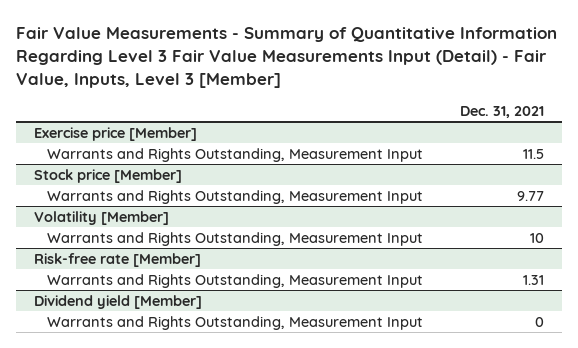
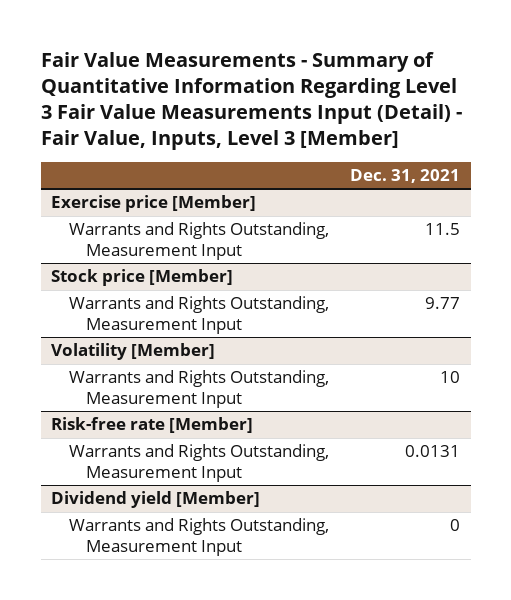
@ Risk-free rate [Member]
- Warrants and Rights Outstanding, Measurement Input | 1.31
+ Warrants and Rights Outstanding, Measurement Input | 0.0131

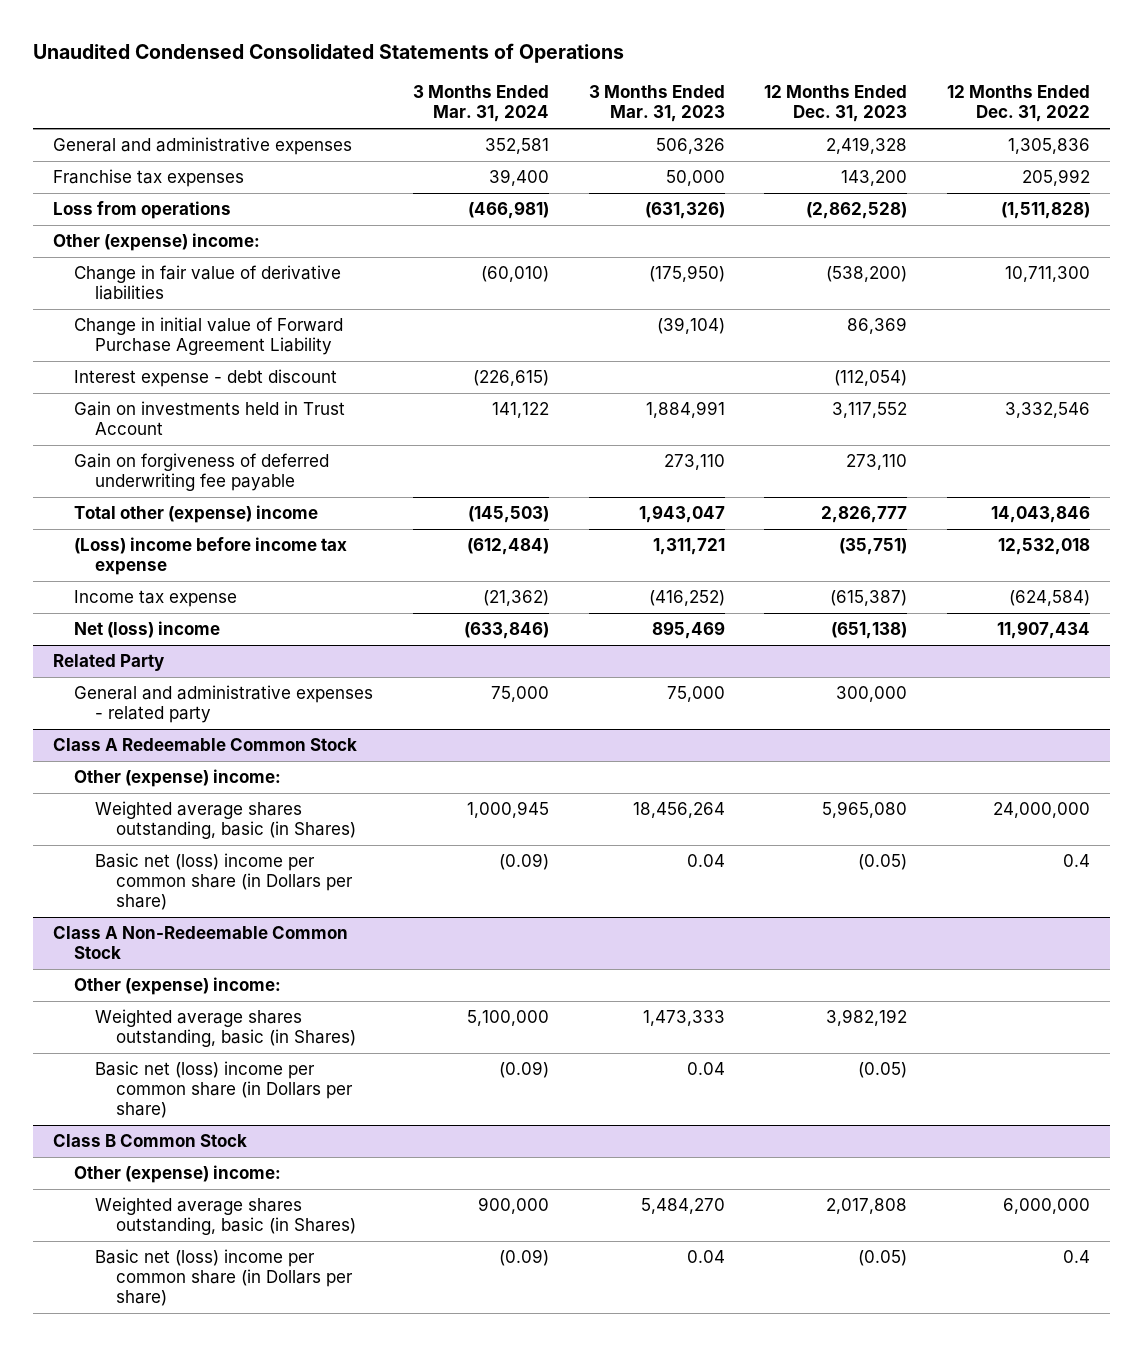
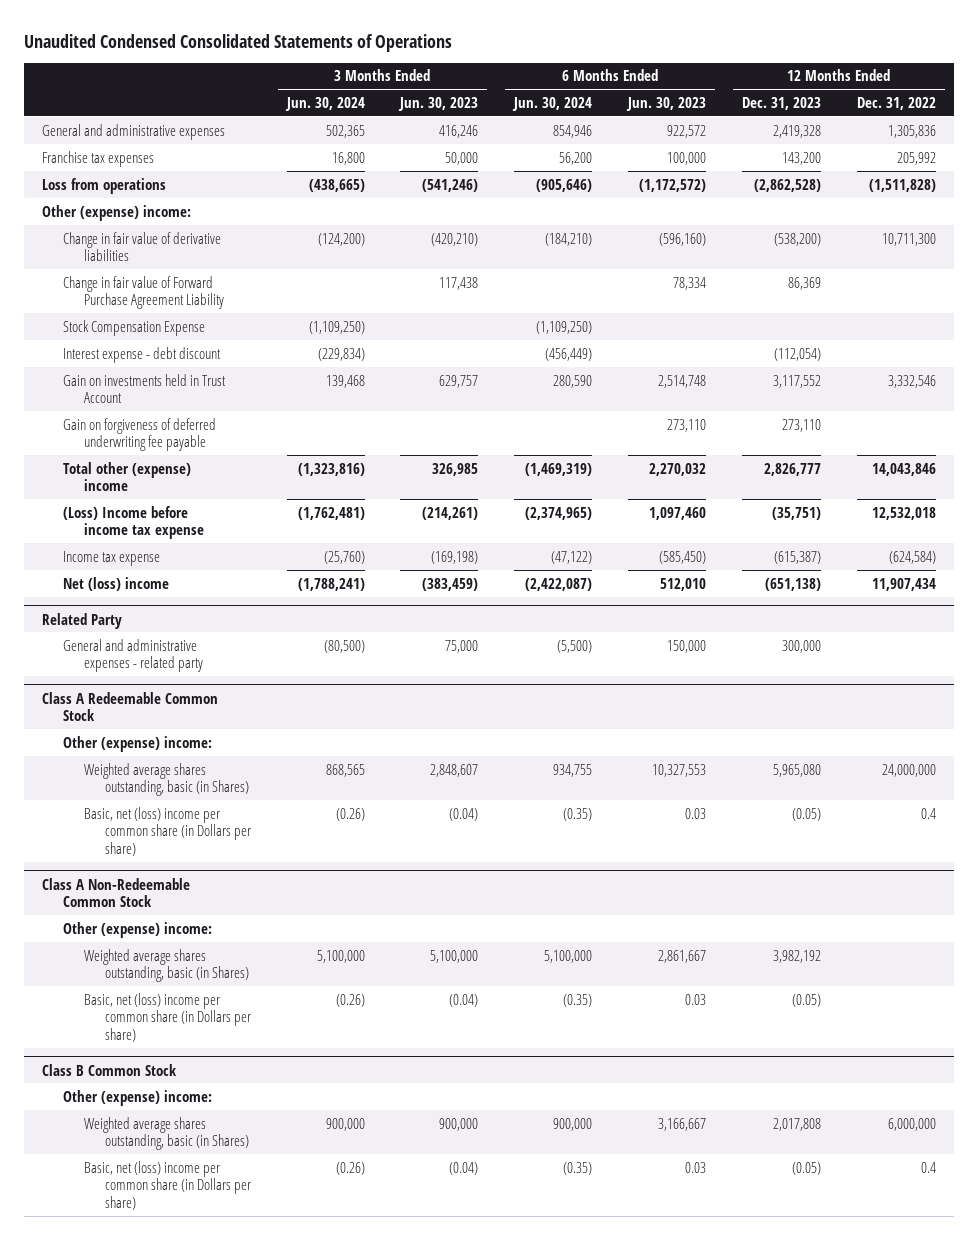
- | 3 Months Ended Mar. 31, 2024 | 3 Months Ended Mar. 31, 2023 | 12 Months Ended Dec. 31, 2023 | 12 Months Ended Dec. 31, 2022
+ | 3 Months Ended Jun. 30, 2024 | 3 Months Ended Jun. 30, 2023 | 6 Months Ended Jun. 30, 2024 | 6 Months Ended Jun. 30, 2023 | 12 Months Ended Dec. 31, 2023 | 12 Months Ended Dec. 31, 2022
- Change in initial value of Forward Purchase Agreement Liability | | (39,104) | 86,369 |
+ Change in fair value of Forward Purchase Agreement Liability | | 117,438 | | 78,334 | 86,369 |
+ Stock Compensation Expense | (1,109,250) | | (1,109,250) | | |
- (Loss) income before income tax expense | (612,484) | 1,311,721 | (35,751) | 12,532,018
+ (Loss) Income before income tax expense | (1,762,481) | (214,261) | (2,374,965) | 1,097,460 | (35,751) | 12,532,018
@ Class A Redeemable Common Stock
- Basic net (loss) income per common share (in Dollars per share) | (0.09) | 0.04 | (0.05) | 0.4
+ Basic, net (loss) income per common share (in Dollars per share) | (0.26) | (0.04) | (0.35) | 0.03 | (0.05) | 0.4
@ Class A Non-Redeemable Common Stock
- Basic net (loss) income per common share (in Dollars per share) | (0.09) | 0.04 | (0.05) |
+ Basic, net (loss) income per common share (in Dollars per share) | (0.26) | (0.04) | (0.35) | 0.03 | (0.05) |
@ Class B Common Stock
- Basic net (loss) income per common share (in Dollars per share) | (0.09) | 0.04 | (0.05) | 0.4
+ Basic, net (loss) income per common share (in Dollars per share) | (0.26) | (0.04) | (0.35) | 0.03 | (0.05) | 0.4

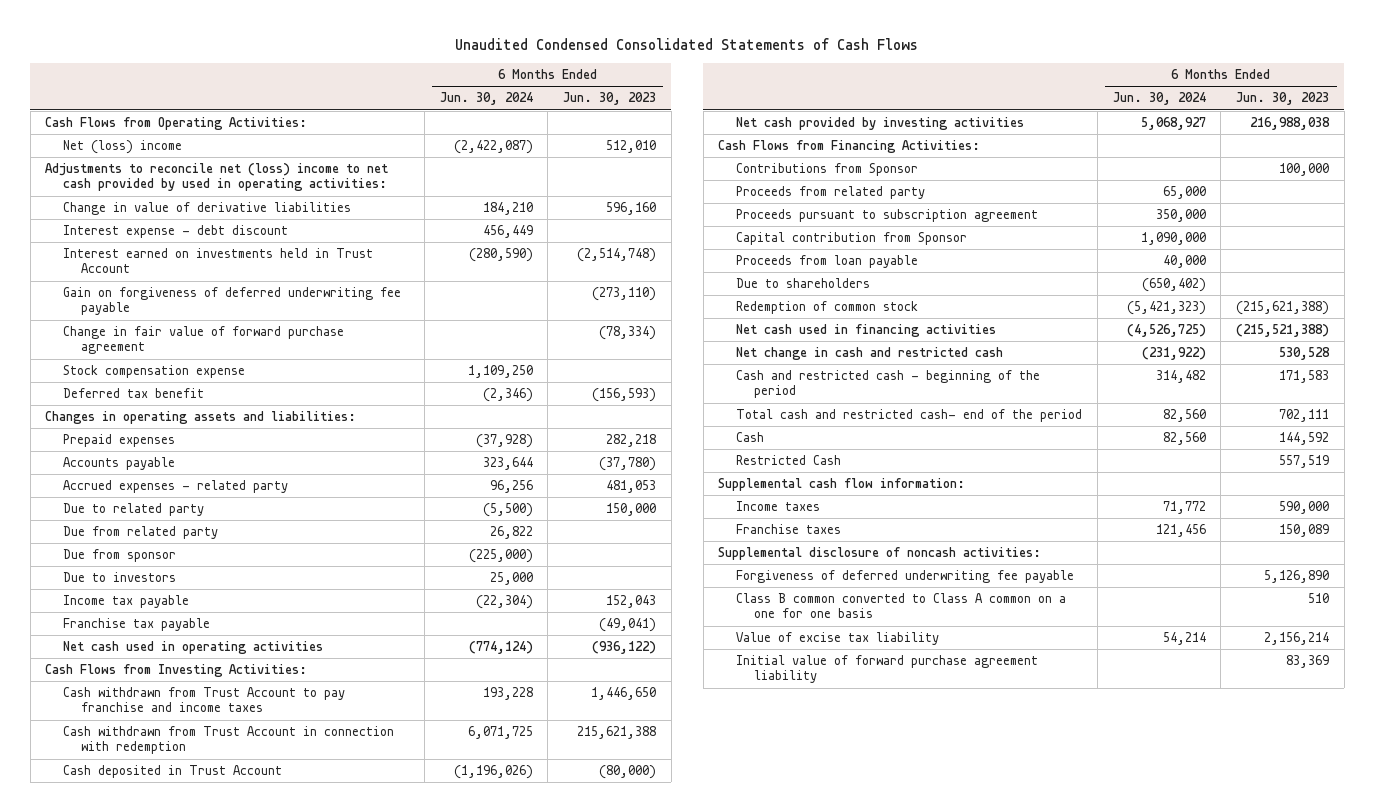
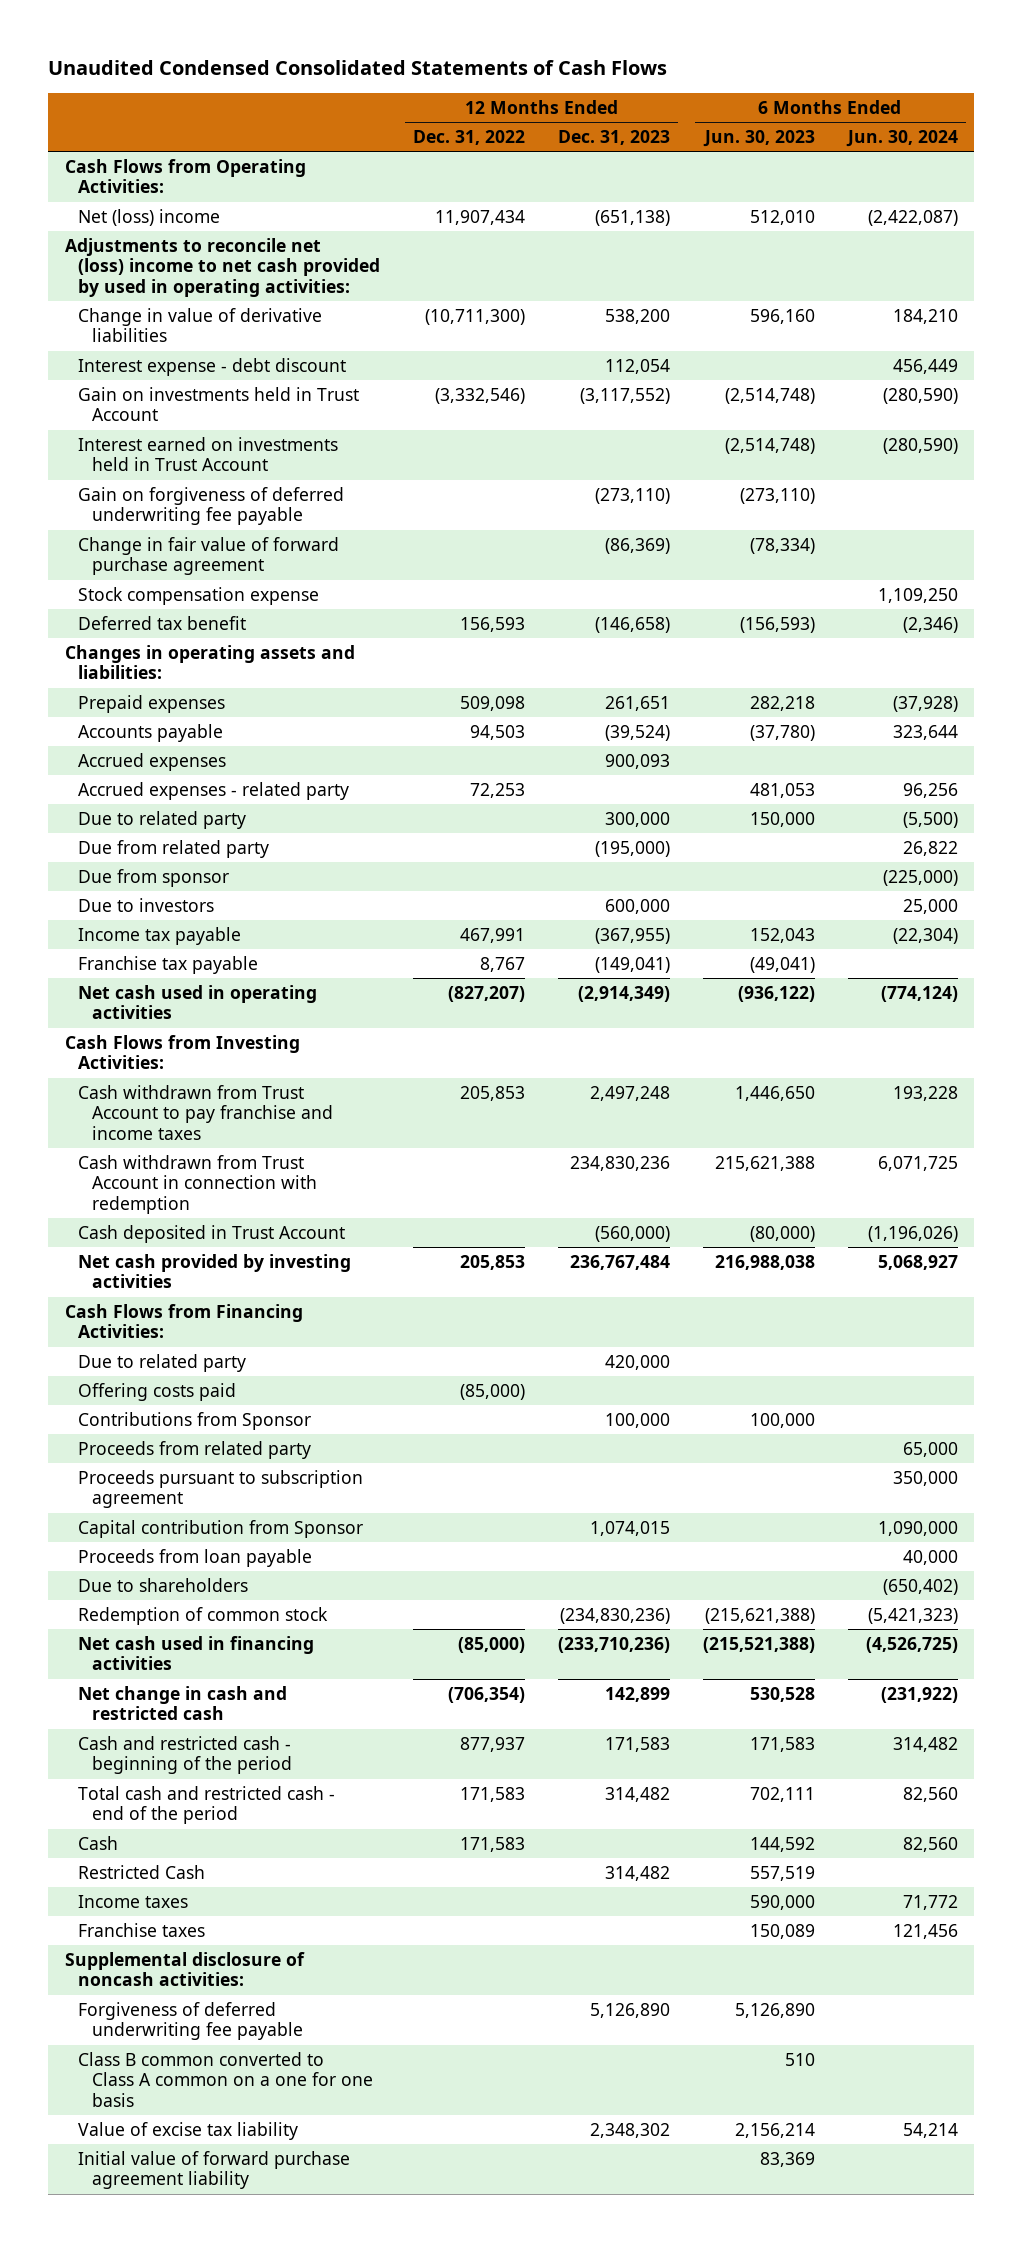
- | 6 Months Ended Jun. 30, 2024 | 6 Months Ended Jun. 30, 2023
+ | 12 Months Ended Dec. 31, 2022 | 12 Months Ended Dec. 31, 2023 | 6 Months Ended Jun. 30, 2023 | 6 Months Ended Jun. 30, 2024
+ Gain on investments held in Trust Account | (3,332,546) | (3,117,552) | (2,514,748) | (280,590)
+ Accrued expenses | | 900,093 | |
+ Due to related party | | 420,000 | |
+ Offering costs paid | (85,000) | | |
- Total cash and restricted cash- end of the period | 82,560 | 702,111
+ Total cash and restricted cash - end of the period | 171,583 | 314,482 | 702,111 | 82,560
- Supplemental cash flow information:

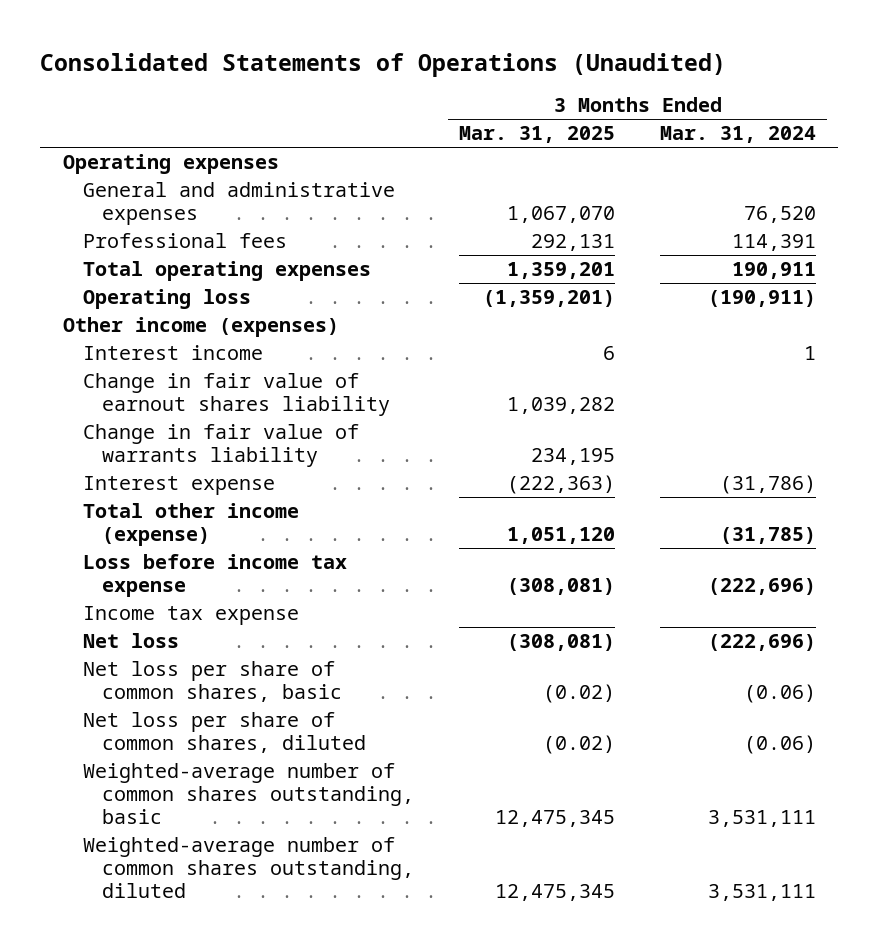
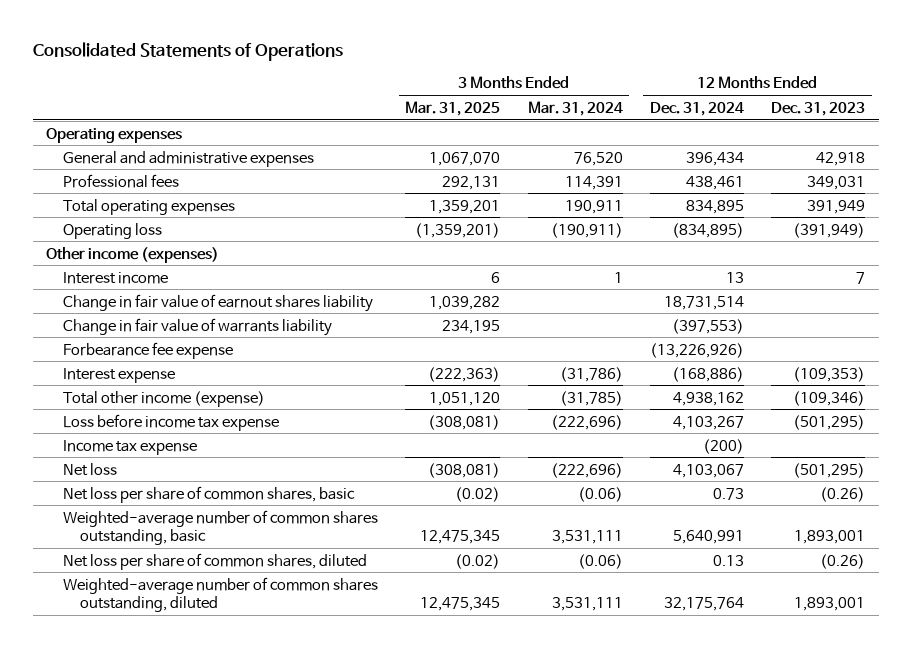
- Consolidated Statements of Operations (Unaudited)
+ Consolidated Statements of Operations
- | 3 Months Ended Mar. 31, 2025 | 3 Months Ended Mar. 31, 2024
+ | 3 Months Ended Mar. 31, 2025 | 3 Months Ended Mar. 31, 2024 | 12 Months Ended Dec. 31, 2024 | 12 Months Ended Dec. 31, 2023
+ Forbearance fee expense | | | (13,226,926) |
moved down: Net loss per share of common shares, diluted | (0.02) | (0.06) | 0.13 | (0.26)

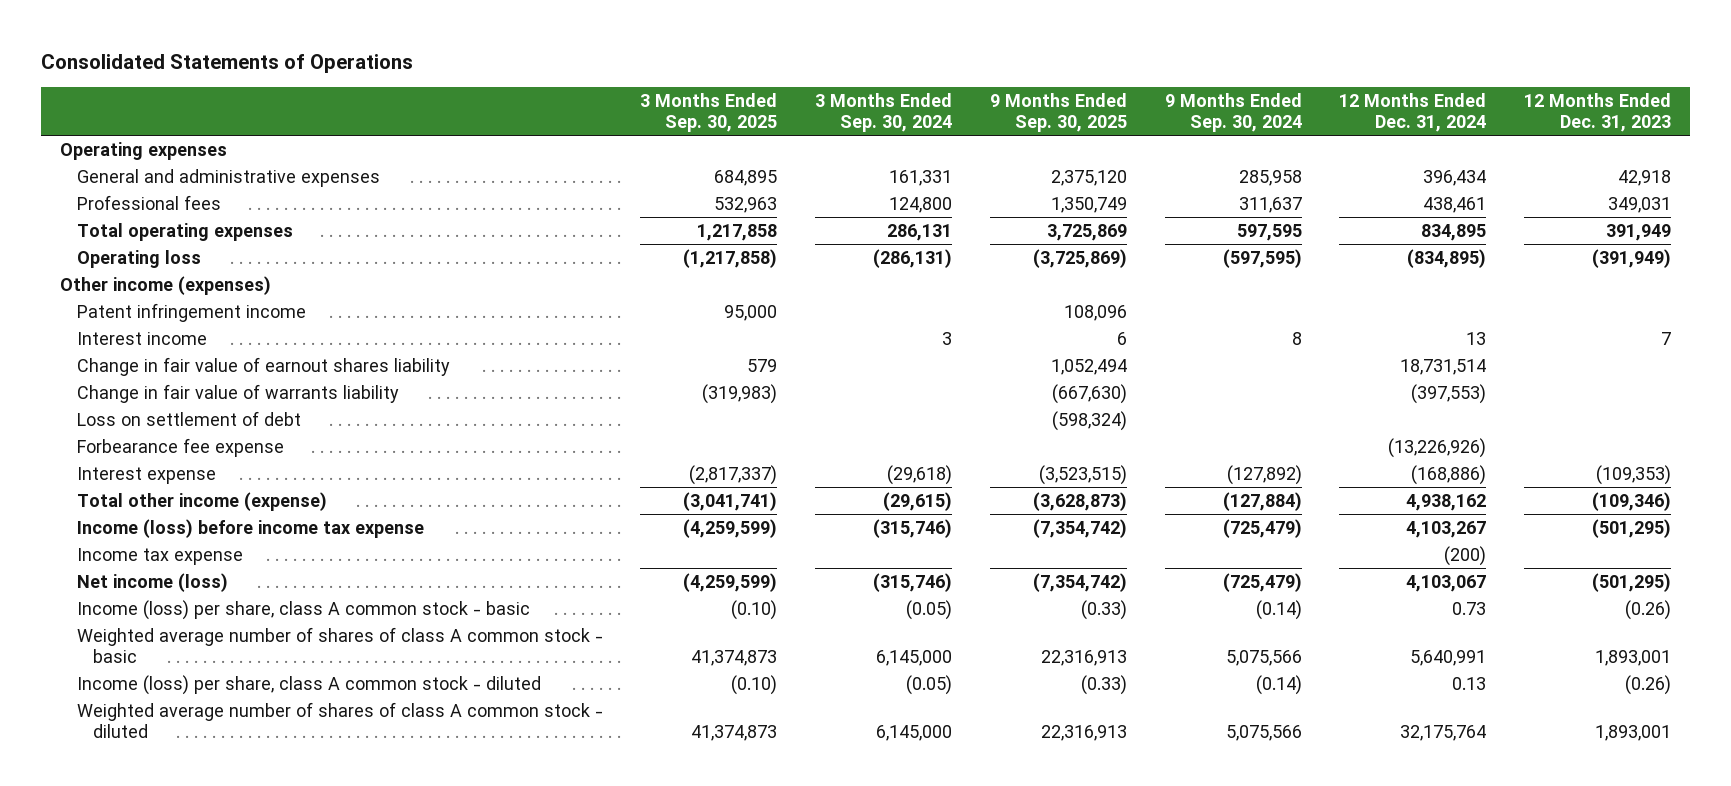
- | 3 Months Ended Mar. 31, 2025 | 3 Months Ended Mar. 31, 2024 | 12 Months Ended Dec. 31, 2024 | 12 Months Ended Dec. 31, 2023
+ | 3 Months Ended Sep. 30, 2025 | 3 Months Ended Sep. 30, 2024 | 9 Months Ended Sep. 30, 2025 | 9 Months Ended Sep. 30, 2024 | 12 Months Ended Dec. 31, 2024 | 12 Months Ended Dec. 31, 2023
+ Patent infringement income | 95,000 | | 108,096 | | |
+ Loss on settlement of debt | | | (598,324) | | |
- Loss before income tax expense | (308,081) | (222,696) | 4,103,267 | (501,295)
+ Income (loss) before income tax expense | (4,259,599) | (315,746) | (7,354,742) | (725,479) | 4,103,267 | (501,295)
- Net loss | (308,081) | (222,696) | 4,103,067 | (501,295)
- Net loss per share of common shares, basic | (0.02) | (0.06) | 0.73 | (0.26)
- Weighted-average number of common shares outstanding, basic | 12,475,345 | 3,531,111 | 5,640,991 | 1,893,001
- Net loss per share of common shares, diluted | (0.02) | (0.06) | 0.13 | (0.26)
- Weighted-average number of common shares outstanding, diluted | 12,475,345 | 3,531,111 | 32,175,764 | 1,893,001
+ Net income (loss) | (4,259,599) | (315,746) | (7,354,742) | (725,479) | 4,103,067 | (501,295)
+ Income (loss) per share, class A common stock - basic | (0.10) | (0.05) | (0.33) | (0.14) | 0.73 | (0.26)
+ Weighted average number of shares of class A common stock - basic | 41,374,873 | 6,145,000 | 22,316,913 | 5,075,566 | 5,640,991 | 1,893,001
+ Income (loss) per share, class A common stock - diluted | (0.10) | (0.05) | (0.33) | (0.14) | 0.13 | (0.26)
+ Weighted average number of shares of class A common stock - diluted | 41,374,873 | 6,145,000 | 22,316,913 | 5,075,566 | 32,175,764 | 1,893,001

